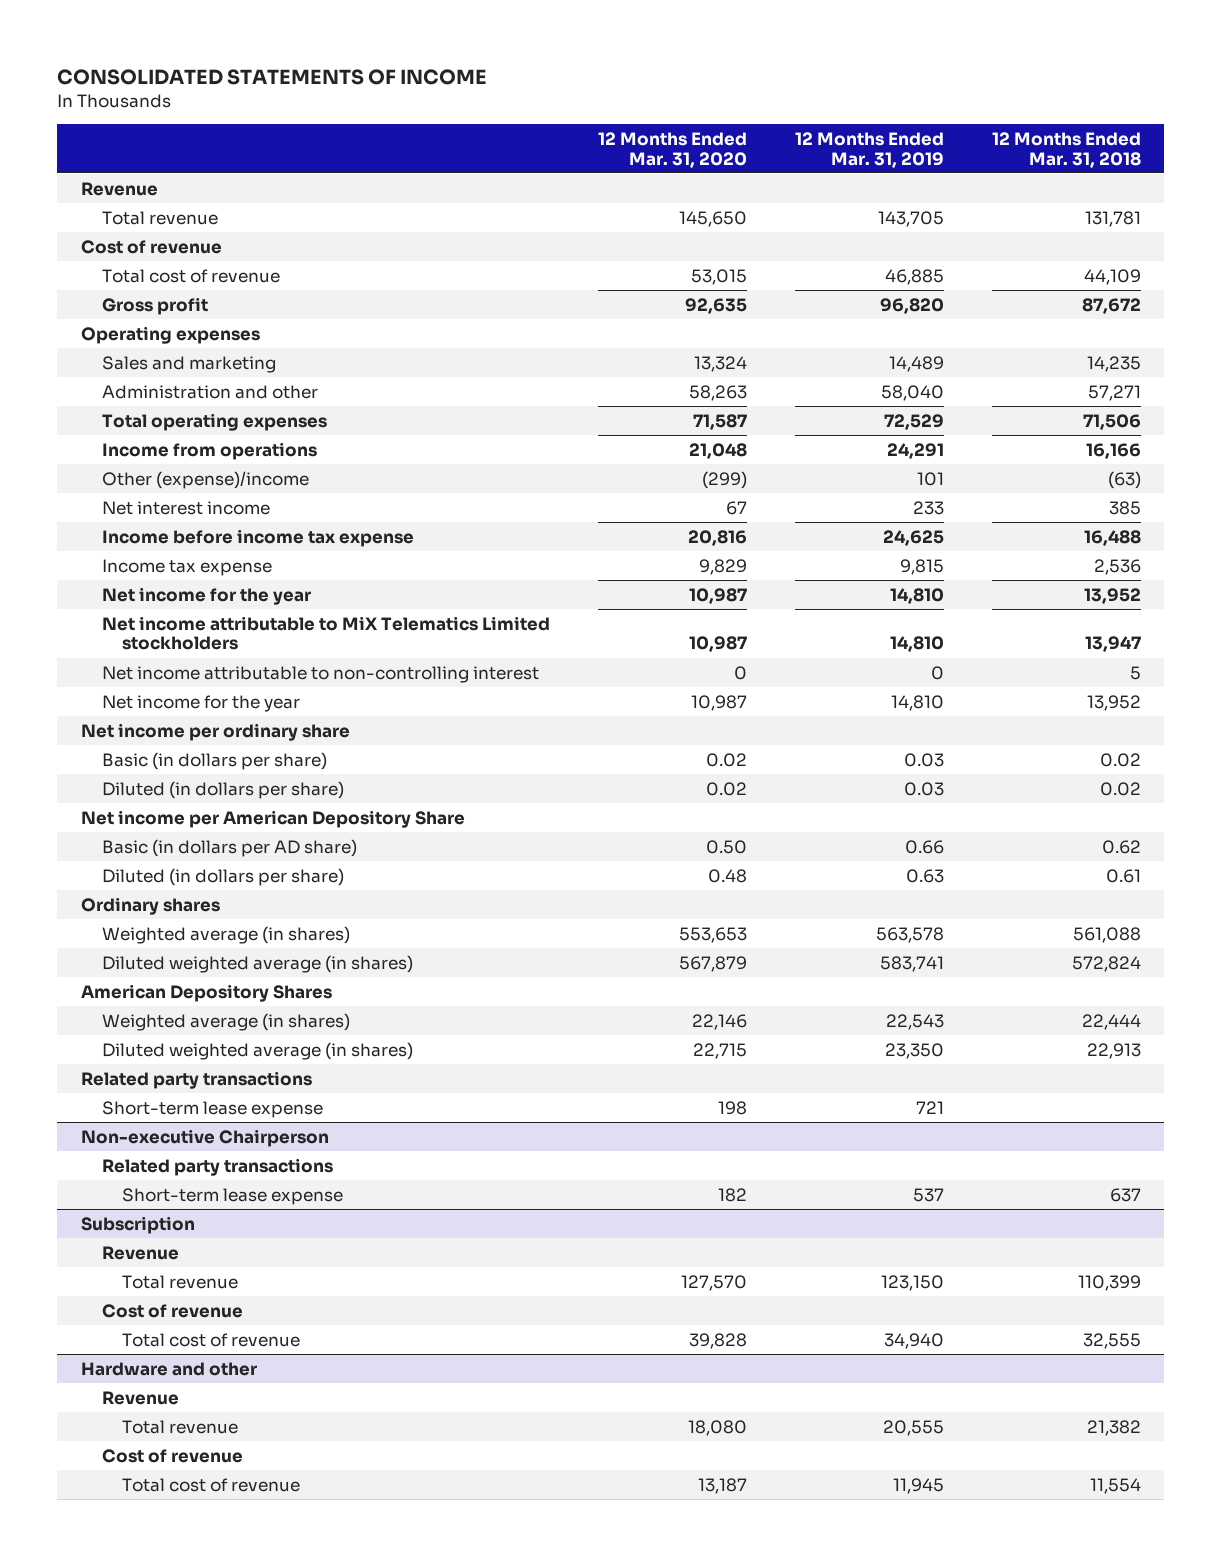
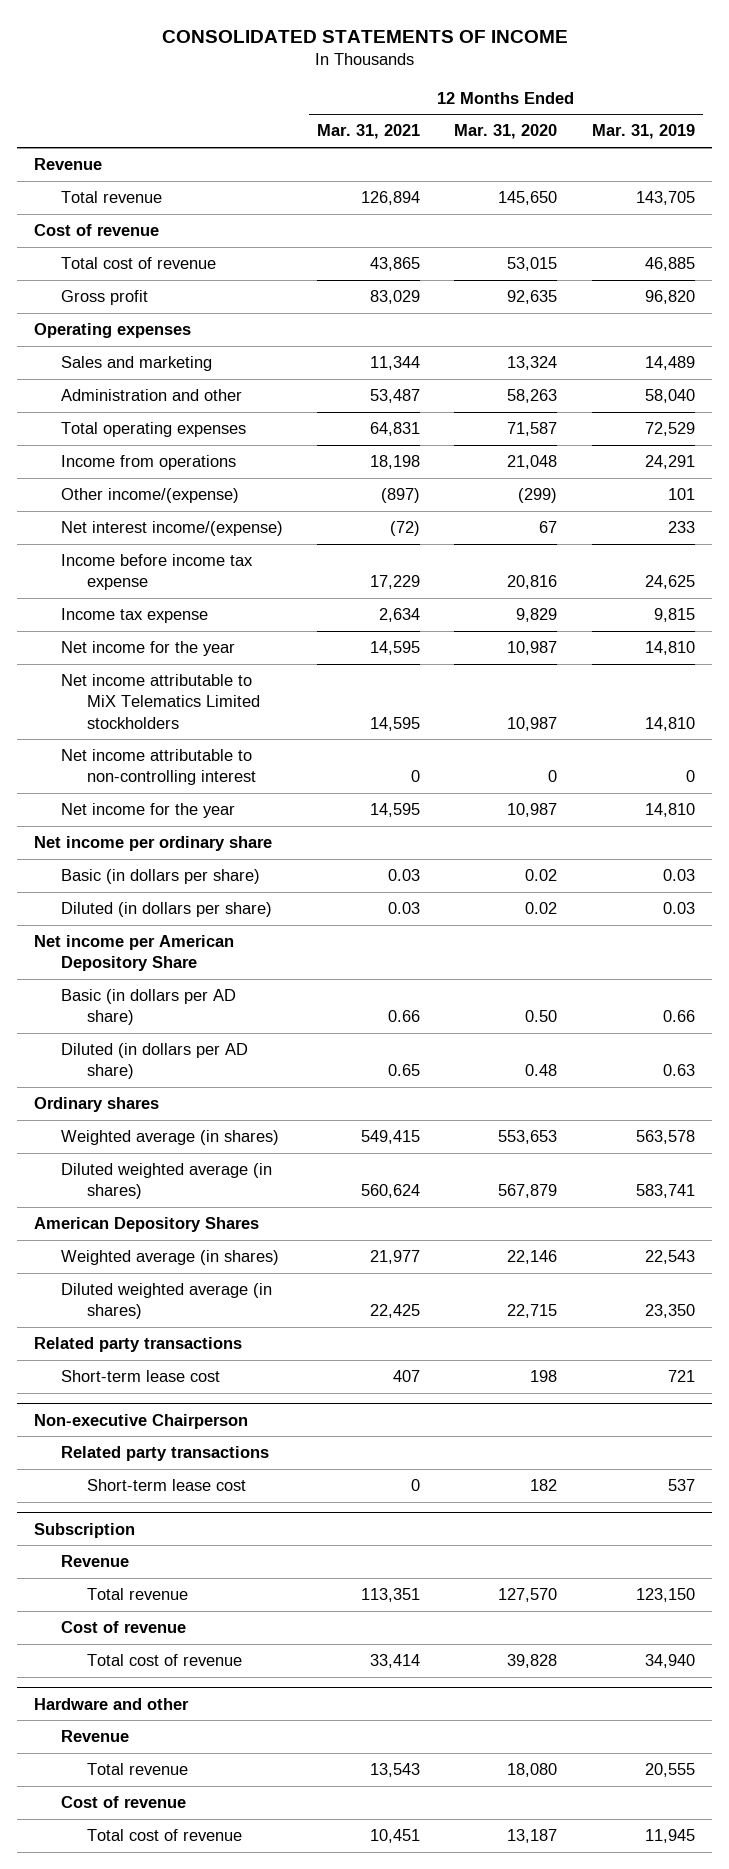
- | 12 Months Ended Mar. 31, 2020 | 12 Months Ended Mar. 31, 2019 | 12 Months Ended Mar. 31, 2018
+ | 12 Months Ended Mar. 31, 2021 | 12 Months Ended Mar. 31, 2020 | 12 Months Ended Mar. 31, 2019
- Other (expense)/income | (299) | 101 | (63)
- Net interest income | 67 | 233 | 385
+ Other income/(expense) | (897) | (299) | 101
+ Net interest income/(expense) | (72) | 67 | 233
- Diluted (in dollars per share) | 0.48 | 0.63 | 0.61
+ Diluted (in dollars per AD share) | 0.65 | 0.48 | 0.63
- Short-term lease expense | 198 | 721 |
+ Short-term lease cost | 407 | 198 | 721
@ Non-executive Chairperson
- Short-term lease expense | 182 | 537 | 637
+ Short-term lease cost | 0 | 182 | 537

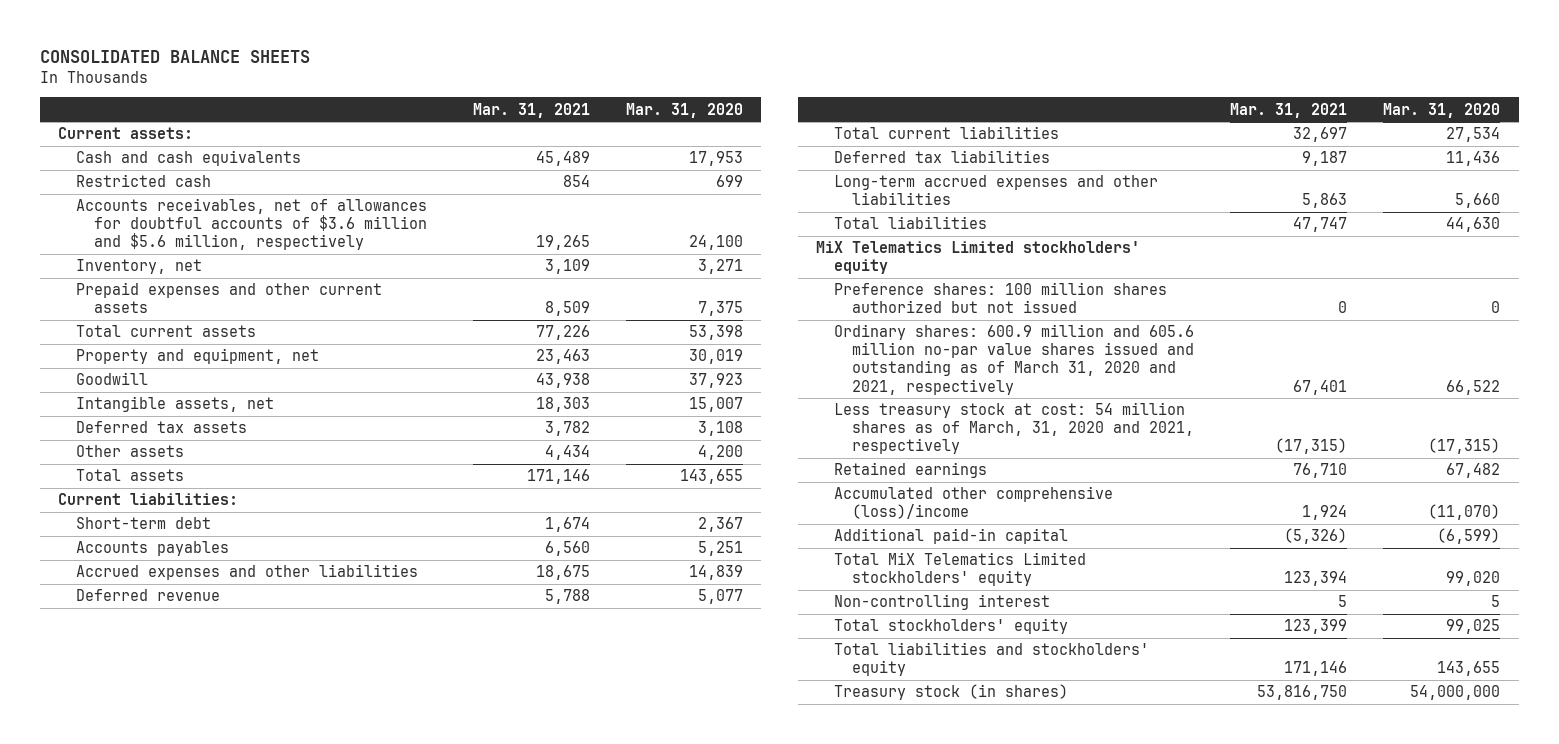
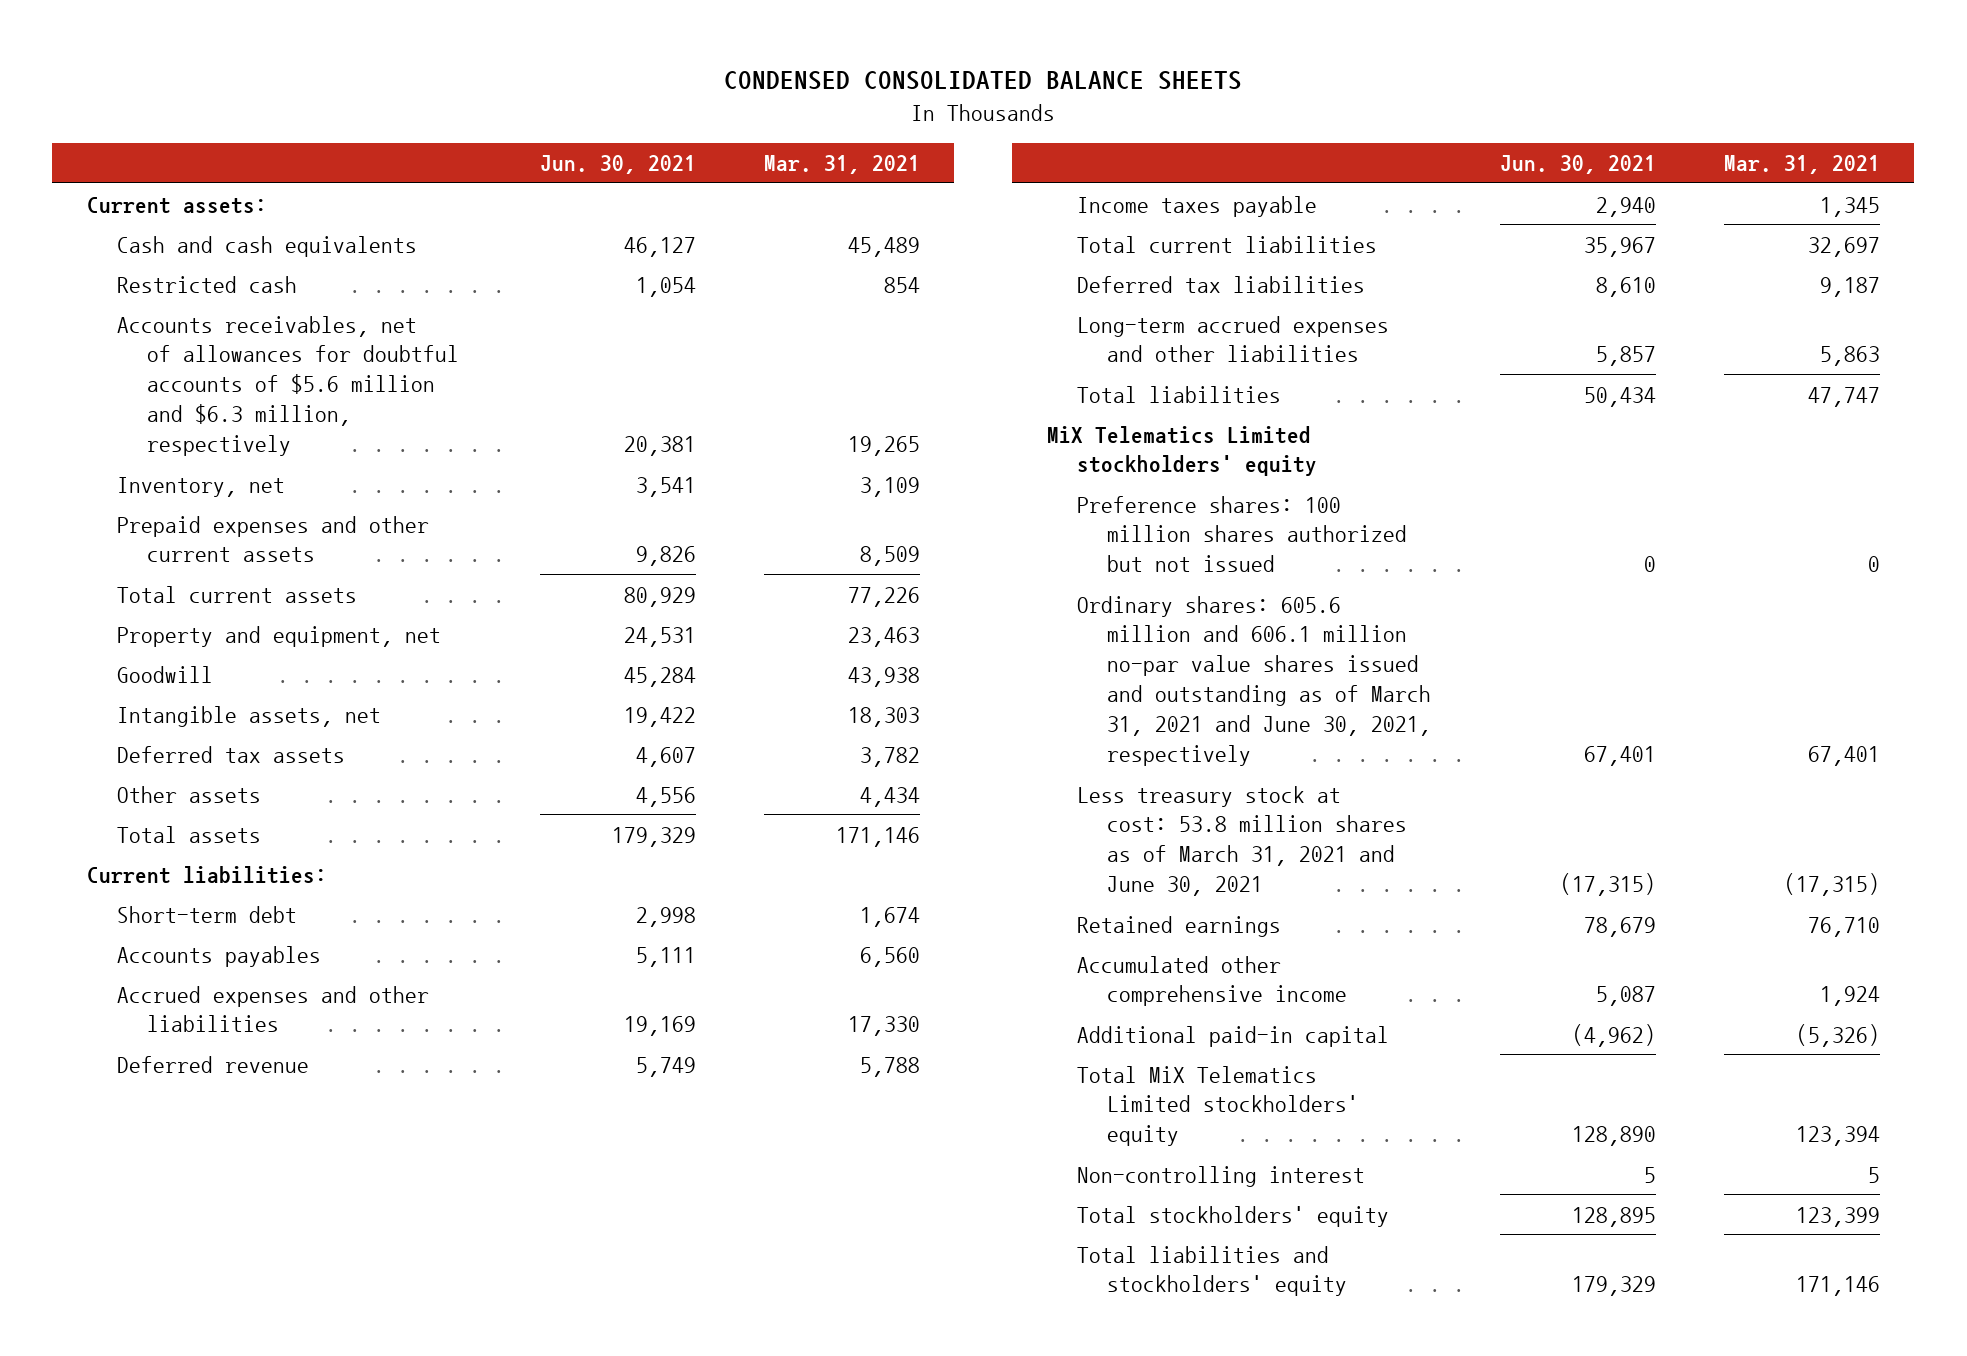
- CONSOLIDATED BALANCE SHEETS
+ CONDENSED CONSOLIDATED BALANCE SHEETS
- | Mar. 31, 2021 | Mar. 31, 2020
+ | Jun. 30, 2021 | Mar. 31, 2021
- Accounts receivables, net of allowances for doubtful accounts of $3.6 million and $5.6 million, respectively | 19,265 | 24,100
+ Accounts receivables, net of allowances for doubtful accounts of $5.6 million and $6.3 million, respectively | 20,381 | 19,265
- Accrued expenses and other liabilities | 18,675 | 14,839
+ Accrued expenses and other liabilities | 19,169 | 17,330
+ Income taxes payable | 2,940 | 1,345
- Ordinary shares: 600.9 million and 605.6 million no-par value shares issued and outstanding as of March 31, 2020 and 2021, respectively | 67,401 | 66,522
- Less treasury stock at cost: 54 million shares as of March, 31, 2020 and 2021, respectively | (17,315) | (17,315)
+ Ordinary shares: 605.6 million and 606.1 million no-par value shares issued and outstanding as of March 31, 2021 and June 30, 2021, respectively | 67,401 | 67,401
+ Less treasury stock at cost: 53.8 million shares as of March 31, 2021 and June 30, 2021 | (17,315) | (17,315)
- Accumulated other comprehensive (loss)/income | 1,924 | (11,070)
+ Accumulated other comprehensive income | 5,087 | 1,924
- Treasury stock (in shares) | 53,816,750 | 54,000,000

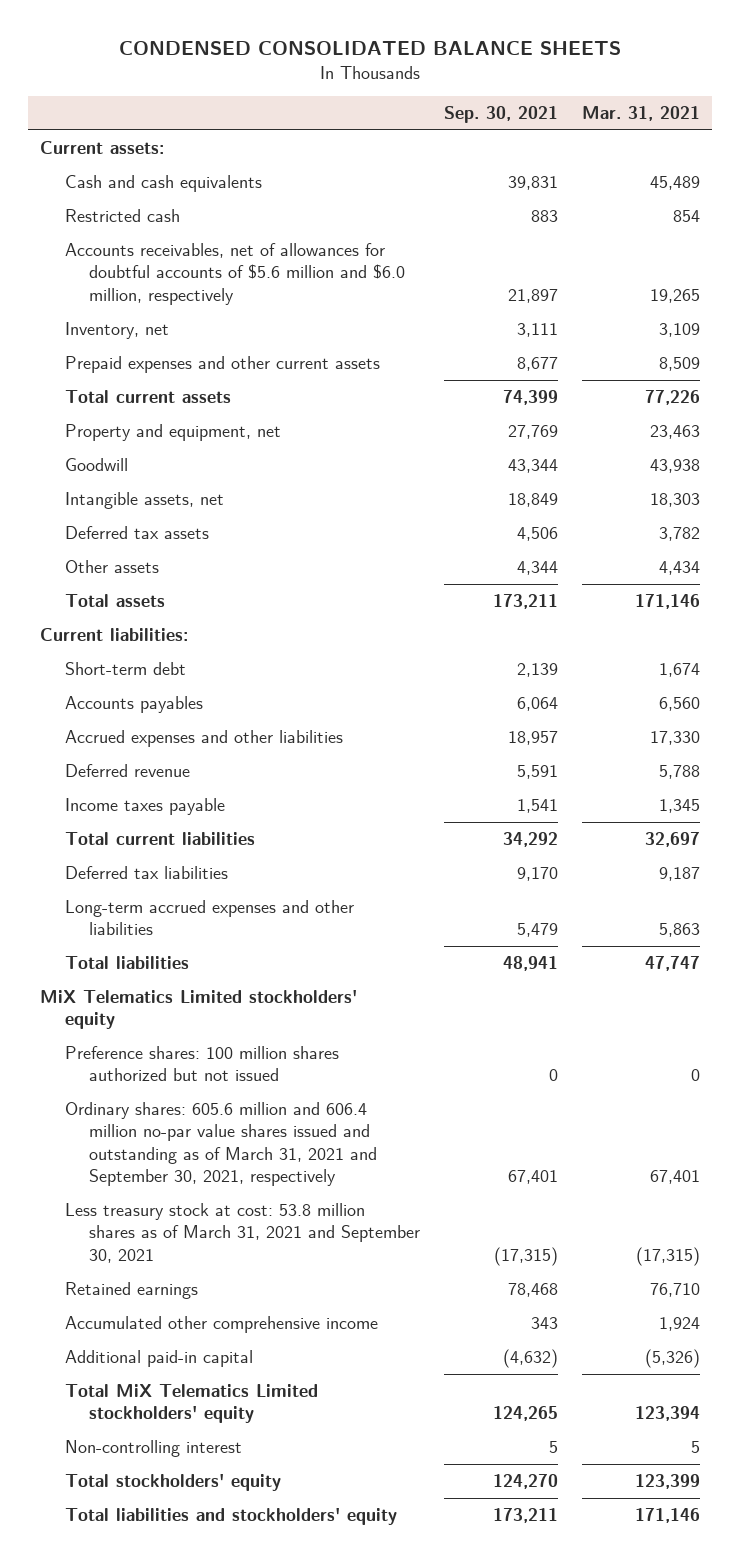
- | Jun. 30, 2021 | Mar. 31, 2021
+ | Sep. 30, 2021 | Mar. 31, 2021
- Accounts receivables, net of allowances for doubtful accounts of $5.6 million and $6.3 million, respectively | 20,381 | 19,265
+ Accounts receivables, net of allowances for doubtful accounts of $5.6 million and $6.0 million, respectively | 21,897 | 19,265
- Ordinary shares: 605.6 million and 606.1 million no-par value shares issued and outstanding as of March 31, 2021 and June 30, 2021, respectively | 67,401 | 67,401
- Less treasury stock at cost: 53.8 million shares as of March 31, 2021 and June 30, 2021 | (17,315) | (17,315)
+ Ordinary shares: 605.6 million and 606.4 million no-par value shares issued and outstanding as of March 31, 2021 and September 30, 2021, respectively | 67,401 | 67,401
+ Less treasury stock at cost: 53.8 million shares as of March 31, 2021 and September 30, 2021 | (17,315) | (17,315)

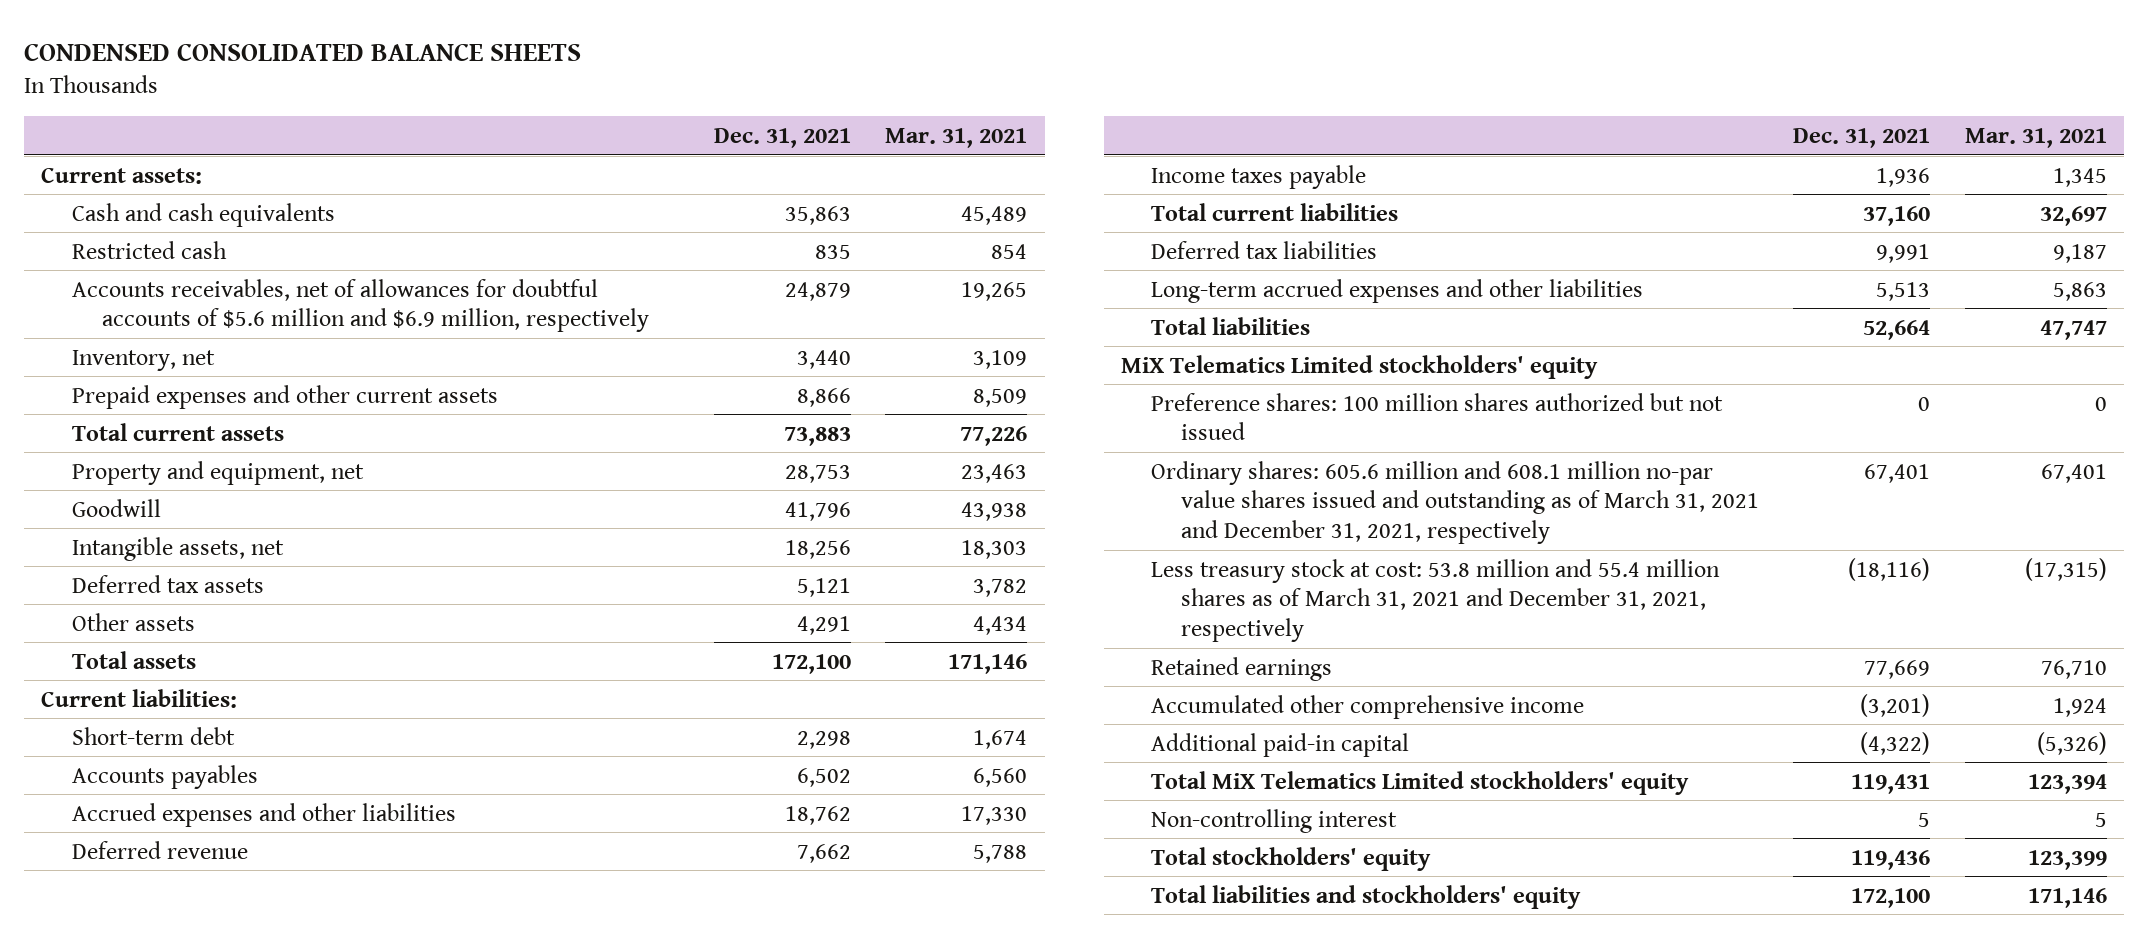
- | Sep. 30, 2021 | Mar. 31, 2021
+ | Dec. 31, 2021 | Mar. 31, 2021
- Accounts receivables, net of allowances for doubtful accounts of $5.6 million and $6.0 million, respectively | 21,897 | 19,265
+ Accounts receivables, net of allowances for doubtful accounts of $5.6 million and $6.9 million, respectively | 24,879 | 19,265
- Ordinary shares: 605.6 million and 606.4 million no-par value shares issued and outstanding as of March 31, 2021 and September 30, 2021, respectively | 67,401 | 67,401
- Less treasury stock at cost: 53.8 million shares as of March 31, 2021 and September 30, 2021 | (17,315) | (17,315)
+ Ordinary shares: 605.6 million and 608.1 million no-par value shares issued and outstanding as of March 31, 2021 and December 31, 2021, respectively | 67,401 | 67,401
+ Less treasury stock at cost: 53.8 million and 55.4 million shares as of March 31, 2021 and December 31, 2021, respectively | (18,116) | (17,315)

